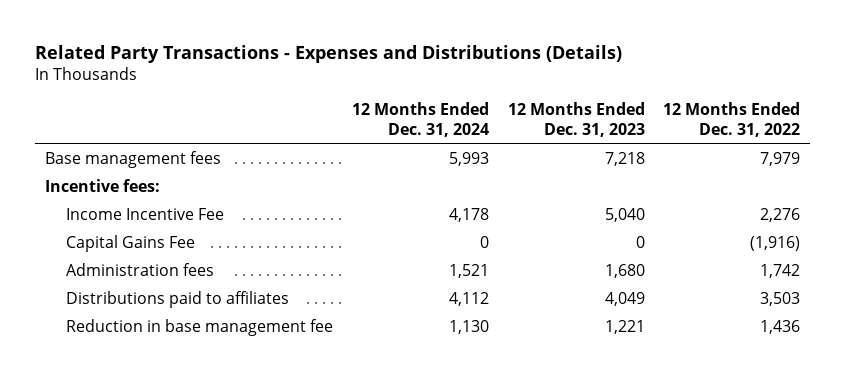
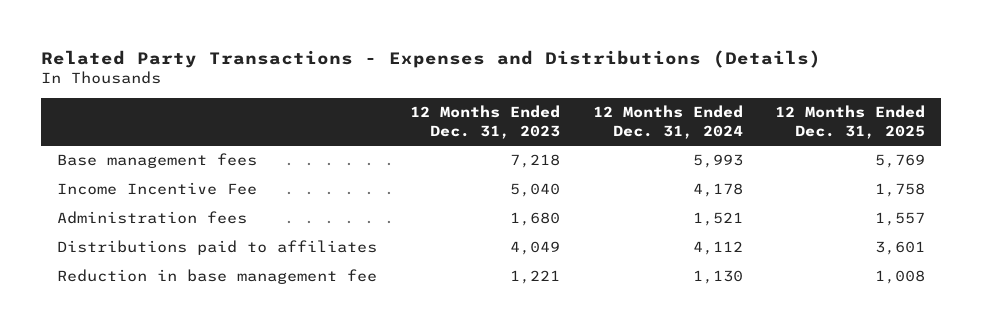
- | 12 Months Ended Dec. 31, 2024 | 12 Months Ended Dec. 31, 2023 | 12 Months Ended Dec. 31, 2022
+ | 12 Months Ended Dec. 31, 2023 | 12 Months Ended Dec. 31, 2024 | 12 Months Ended Dec. 31, 2025
- Incentive fees:
- Capital Gains Fee | 0 | 0 | (1,916)

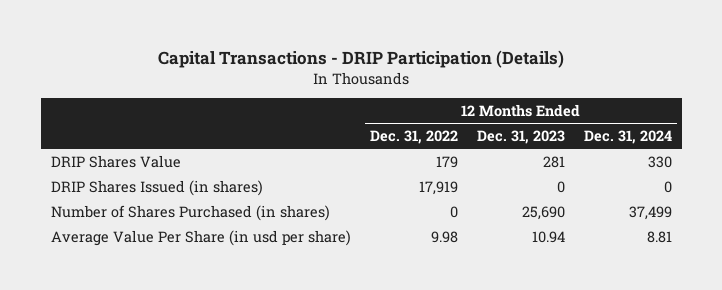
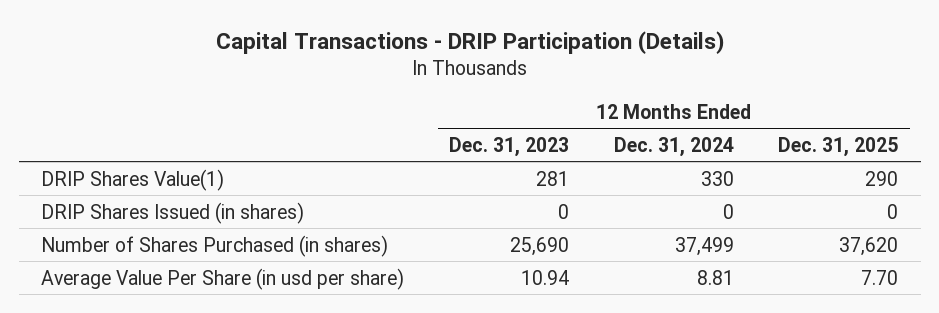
- | 12 Months Ended Dec. 31, 2022 | 12 Months Ended Dec. 31, 2023 | 12 Months Ended Dec. 31, 2024
+ | 12 Months Ended Dec. 31, 2023 | 12 Months Ended Dec. 31, 2024 | 12 Months Ended Dec. 31, 2025
- DRIP Shares Value | 179 | 281 | 330
+ DRIP Shares Value(1) | 281 | 330 | 290

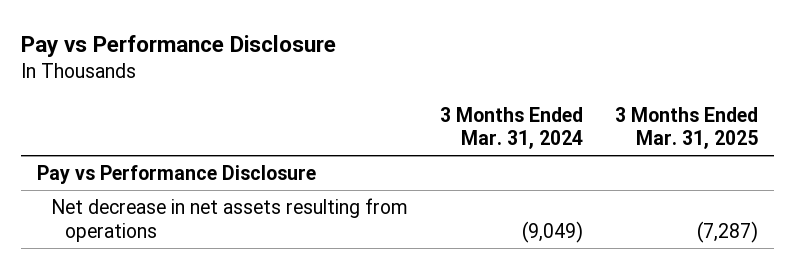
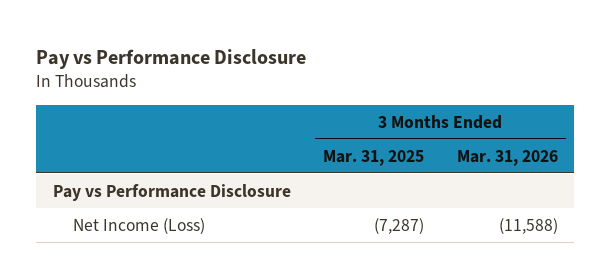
- | 3 Months Ended Mar. 31, 2024 | 3 Months Ended Mar. 31, 2025
+ | 3 Months Ended Mar. 31, 2025 | 3 Months Ended Mar. 31, 2026
- Net decrease in net assets resulting from operations | (9,049) | (7,287)
+ Net Income (Loss) | (7,287) | (11,588)

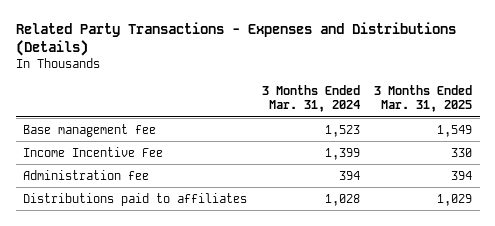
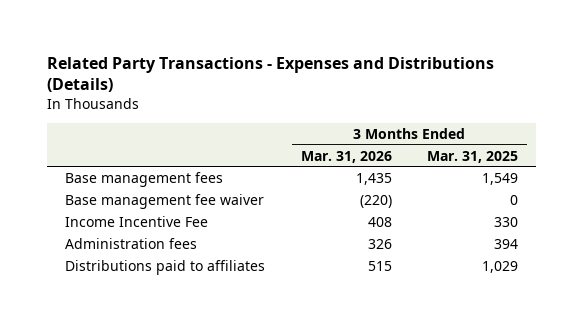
- | 3 Months Ended Mar. 31, 2024 | 3 Months Ended Mar. 31, 2025
+ | 3 Months Ended Mar. 31, 2026 | 3 Months Ended Mar. 31, 2025
- Base management fee | 1,523 | 1,549
+ Base management fees | 1,435 | 1,549
+ Base management fee waiver | (220) | 0
- Administration fee | 394 | 394
+ Administration fees | 326 | 394

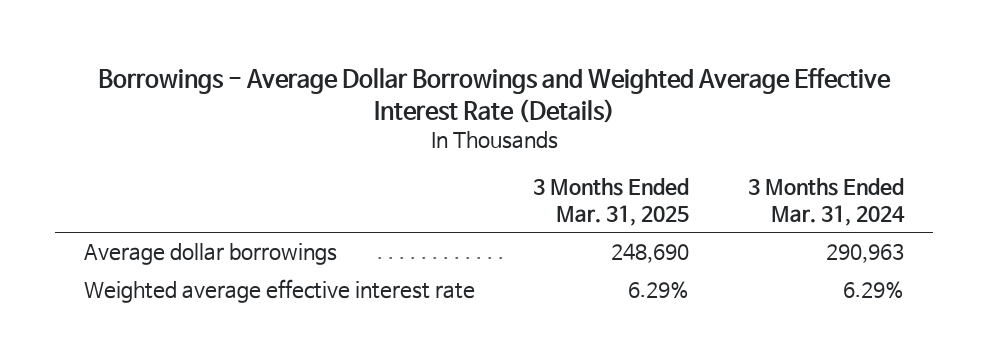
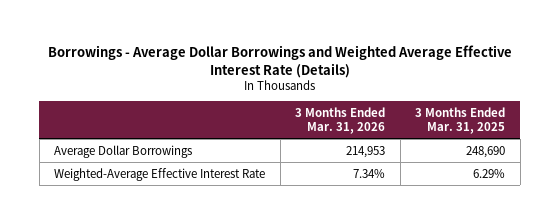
- | 3 Months Ended Mar. 31, 2025 | 3 Months Ended Mar. 31, 2024
+ | 3 Months Ended Mar. 31, 2026 | 3 Months Ended Mar. 31, 2025
- Average dollar borrowings | 248,690 | 290,963
- Weighted average effective interest rate | 6.29% | 6.29%
+ Average Dollar Borrowings | 214,953 | 248,690
+ Weighted-Average Effective Interest Rate | 7.34% | 6.29%

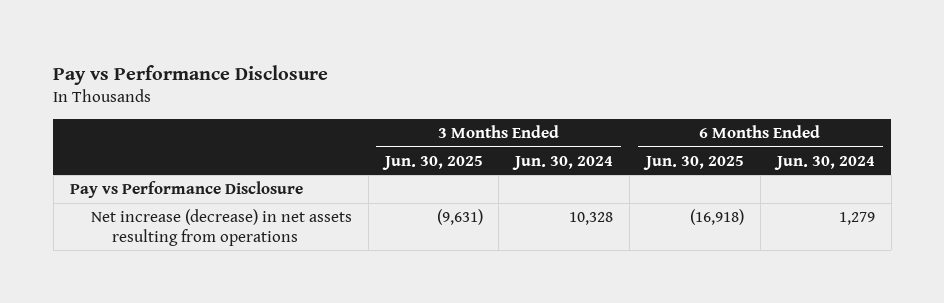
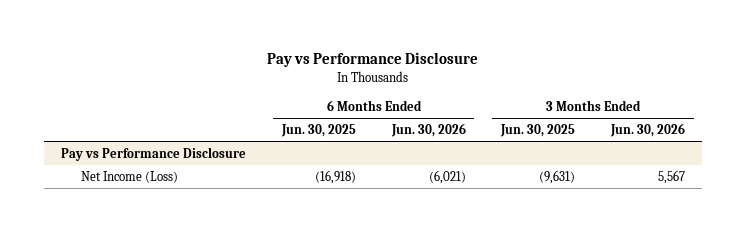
- | 3 Months Ended Jun. 30, 2025 | 3 Months Ended Jun. 30, 2024 | 6 Months Ended Jun. 30, 2025 | 6 Months Ended Jun. 30, 2024
+ | 6 Months Ended Jun. 30, 2025 | 6 Months Ended Jun. 30, 2026 | 3 Months Ended Jun. 30, 2025 | 3 Months Ended Jun. 30, 2026
- Net increase (decrease) in net assets resulting from operations | (9,631) | 10,328 | (16,918) | 1,279
+ Net Income (Loss) | (16,918) | (6,021) | (9,631) | 5,567

